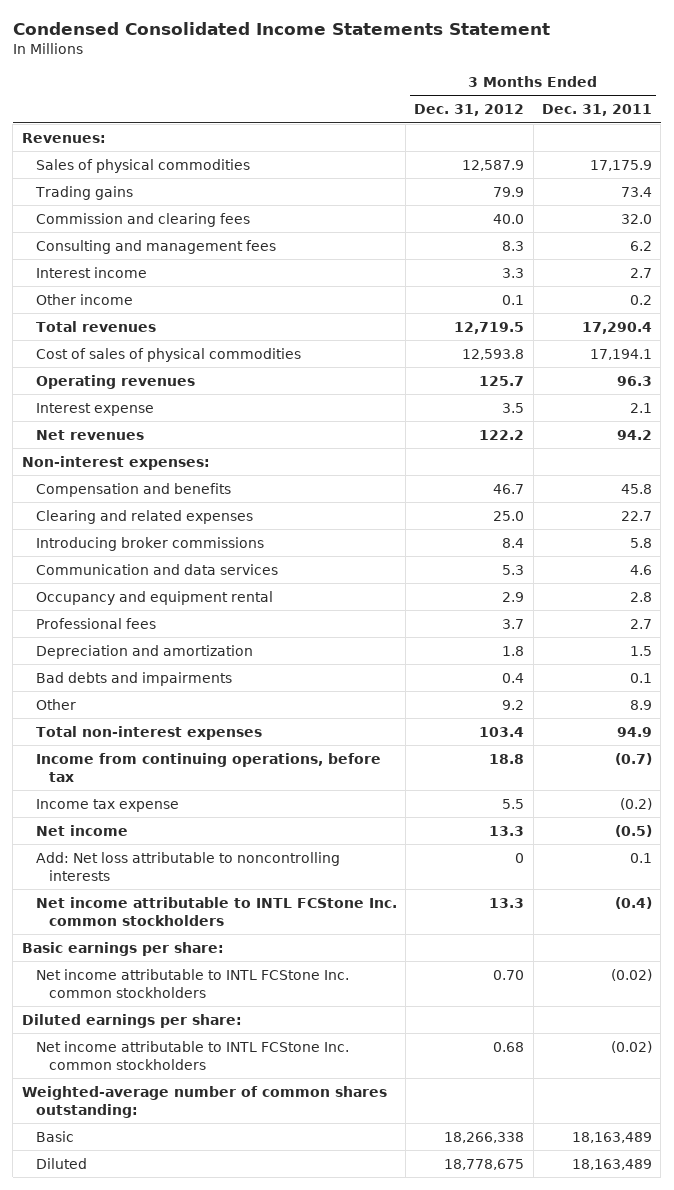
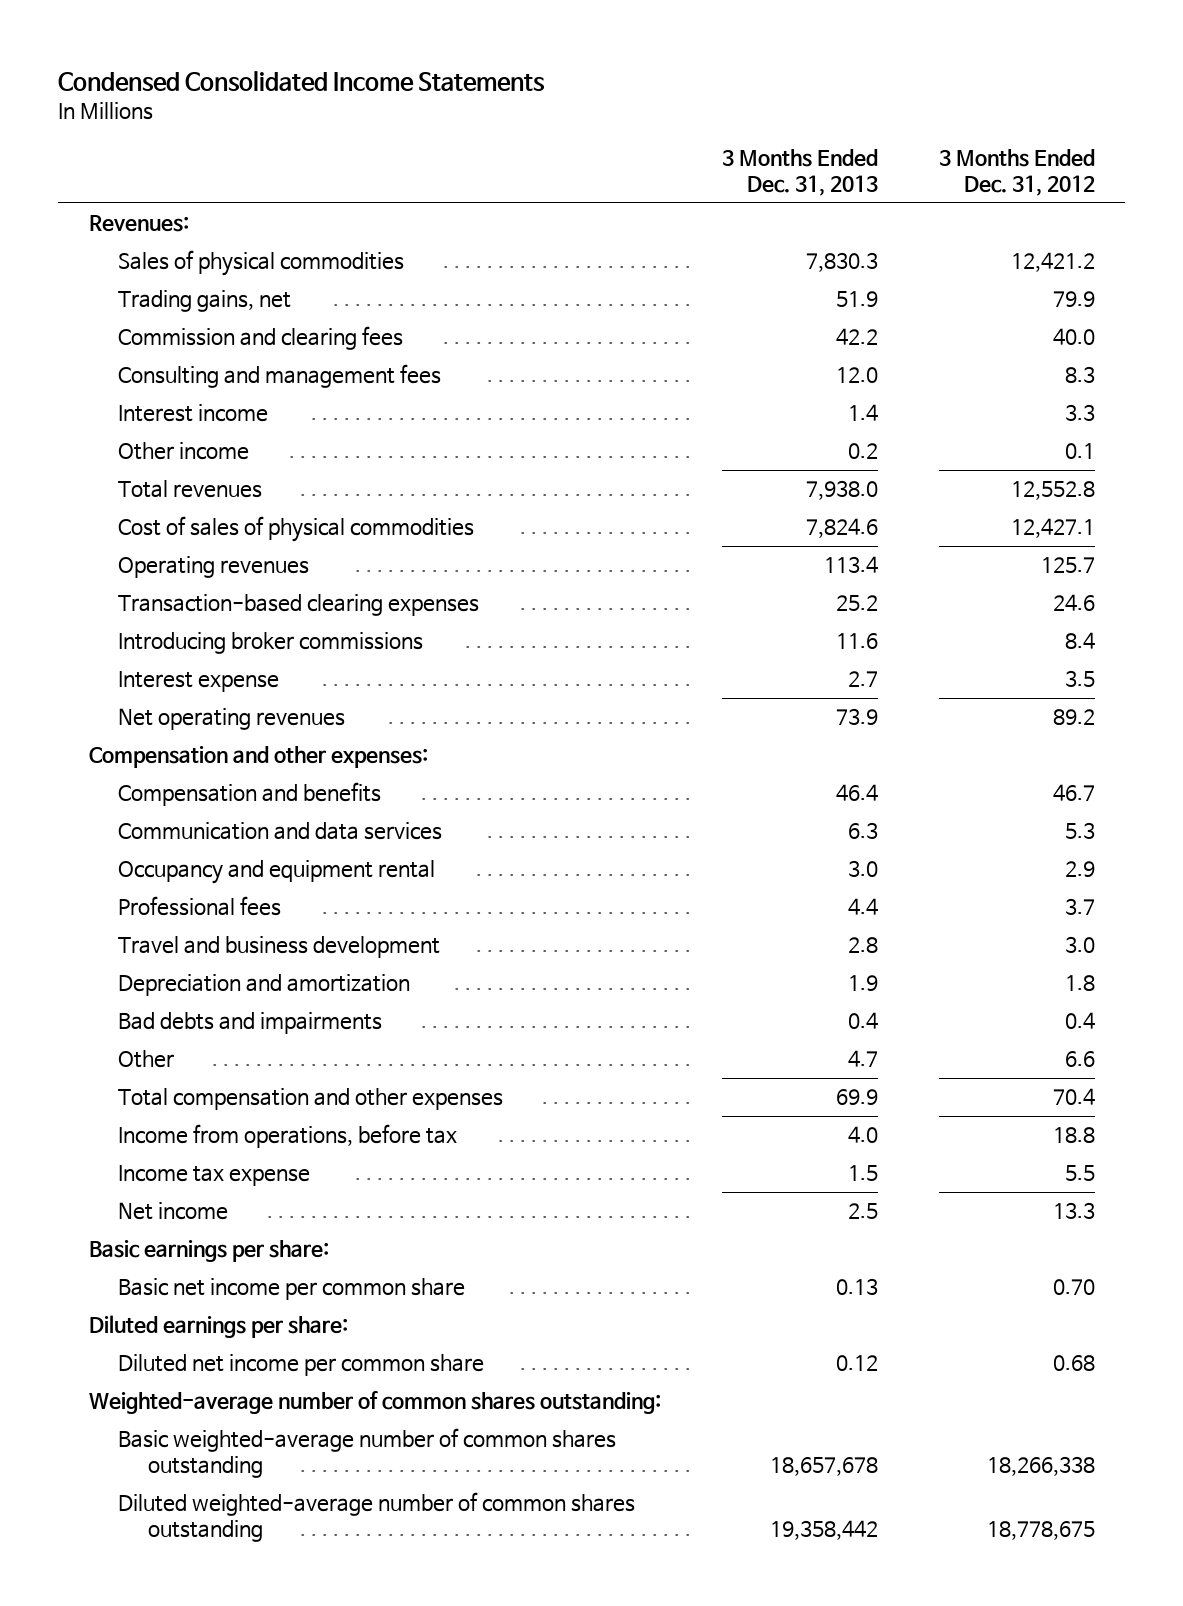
- Condensed Consolidated Income Statements Statement
+ Condensed Consolidated Income Statements
- | 3 Months Ended Dec. 31, 2012 | 3 Months Ended Dec. 31, 2011
+ | 3 Months Ended Dec. 31, 2013 | 3 Months Ended Dec. 31, 2012
- Sales of physical commodities | 12,587.9 | 17,175.9
- Trading gains | 79.9 | 73.4
+ Sales of physical commodities | 7,830.3 | 12,421.2
+ Trading gains, net | 51.9 | 79.9
- Total revenues | 12,719.5 | 17,290.4
- Cost of sales of physical commodities | 12,593.8 | 17,194.1
+ Total revenues | 7,938.0 | 12,552.8
+ Cost of sales of physical commodities | 7,824.6 | 12,427.1
+ Transaction-based clearing expenses | 25.2 | 24.6
moved up: Introducing broker commissions | 11.6 | 8.4
- Net revenues | 122.2 | 94.2
- Non-interest expenses:
+ Net operating revenues | 73.9 | 89.2
+ Compensation and other expenses:
- Clearing and related expenses | 25.0 | 22.7
+ Travel and business development | 2.8 | 3.0
- Other | 9.2 | 8.9
- Total non-interest expenses | 103.4 | 94.9
- Income from continuing operations, before tax | 18.8 | (0.7)
+ Other | 4.7 | 6.6
+ Total compensation and other expenses | 69.9 | 70.4
+ Income from operations, before tax | 4.0 | 18.8
- Add: Net loss attributable to noncontrolling interests | 0 | 0.1
- Net income attributable to INTL FCStone Inc. common stockholders | 13.3 | (0.4)
- Net income attributable to INTL FCStone Inc. common stockholders | 0.70 | (0.02)
+ Basic net income per common share | 0.13 | 0.70
- Net income attributable to INTL FCStone Inc. common stockholders | 0.68 | (0.02)
+ Diluted net income per common share | 0.12 | 0.68
- Basic | 18,266,338 | 18,163,489
- Diluted | 18,778,675 | 18,163,489
+ Basic weighted-average number of common shares outstanding | 18,657,678 | 18,266,338
+ Diluted weighted-average number of common shares outstanding | 19,358,442 | 18,778,675

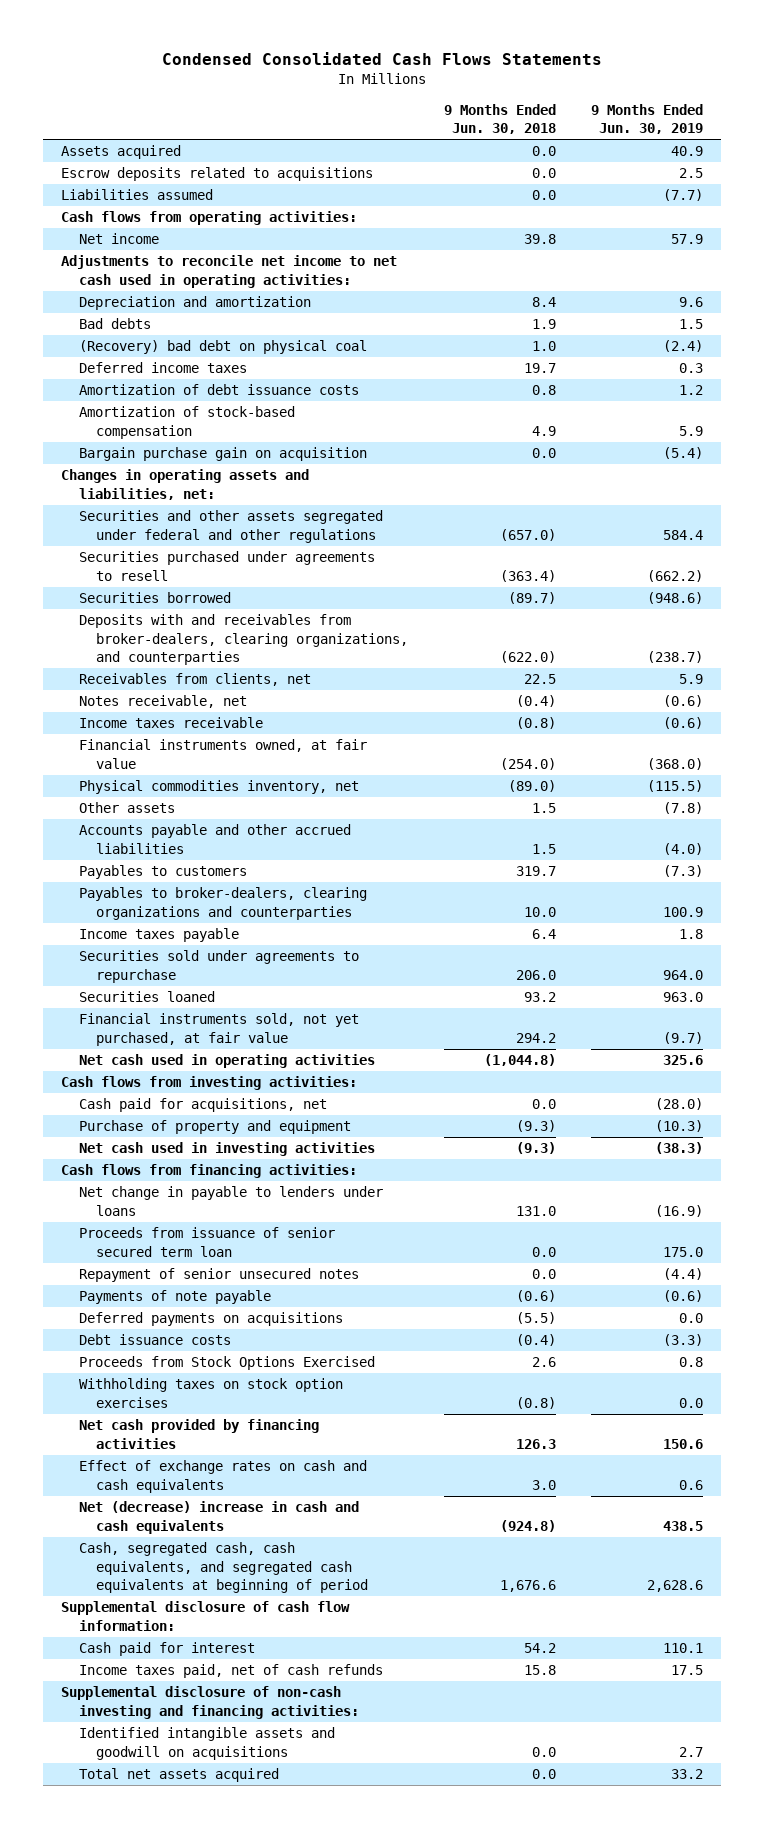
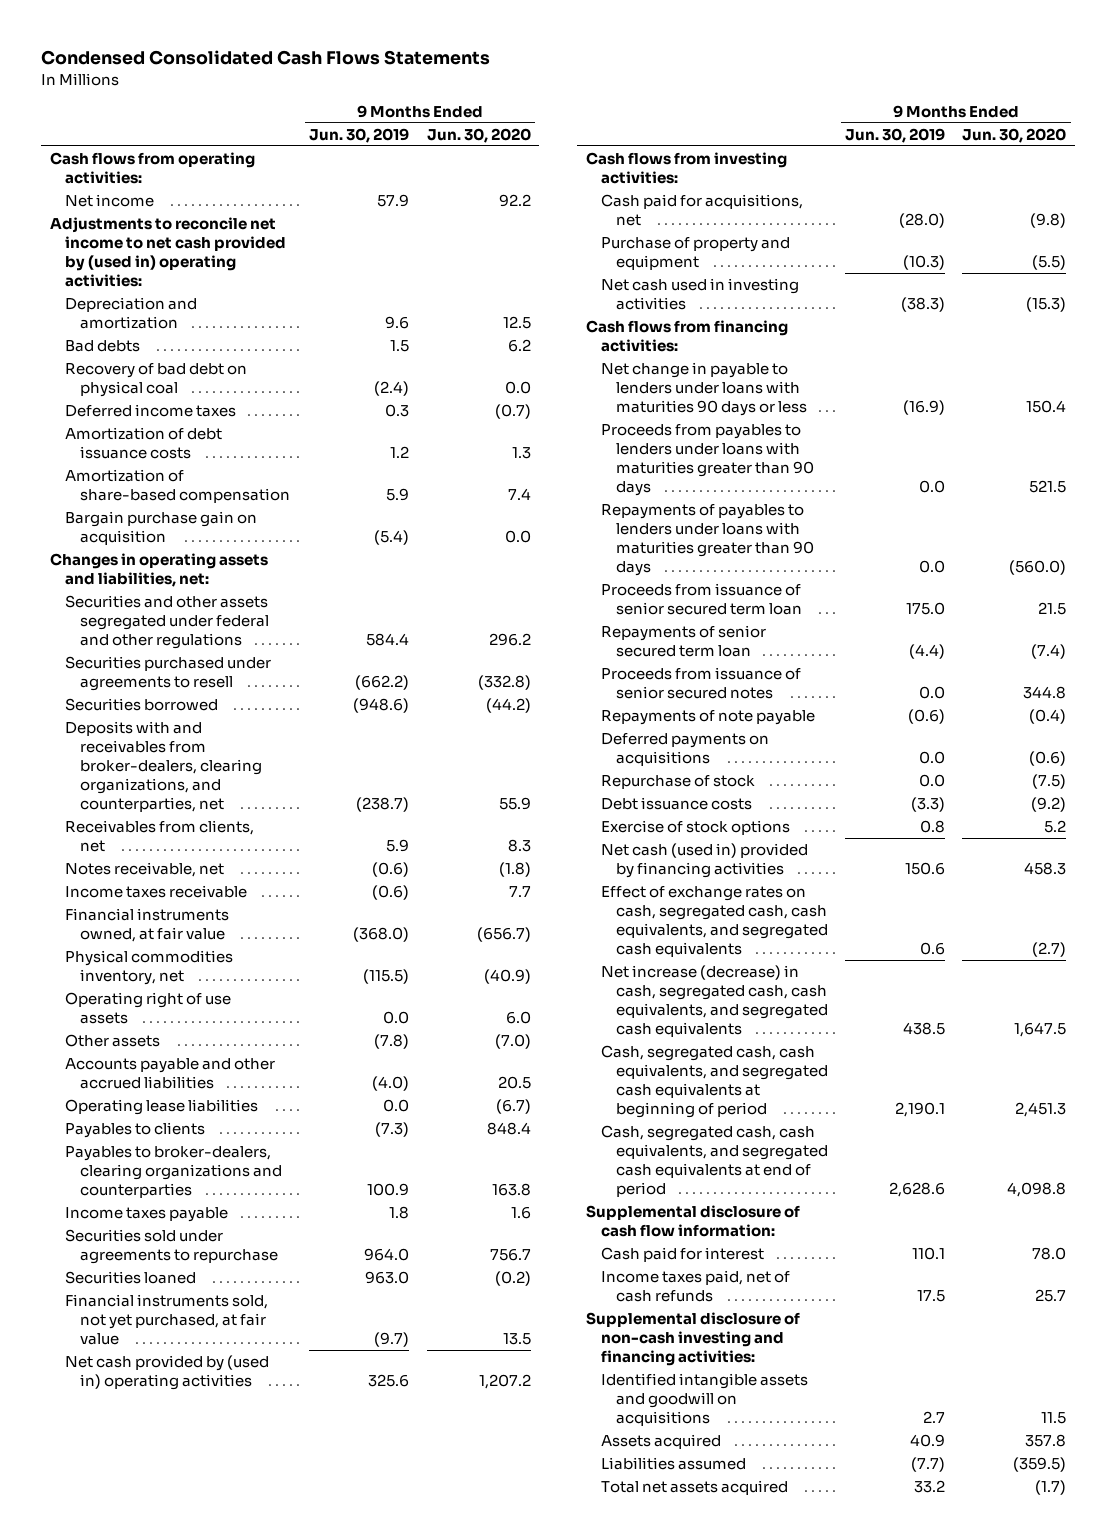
- | 9 Months Ended Jun. 30, 2018 | 9 Months Ended Jun. 30, 2019
+ | 9 Months Ended Jun. 30, 2019 | 9 Months Ended Jun. 30, 2020
- Escrow deposits related to acquisitions | 0.0 | 2.5
- Adjustments to reconcile net income to net cash used in operating activities:
+ Adjustments to reconcile net income to net cash provided by (used in) operating activities:
- (Recovery) bad debt on physical coal | 1.0 | (2.4)
+ Recovery of bad debt on physical coal | (2.4) | 0.0
- Amortization of stock-based compensation | 4.9 | 5.9
+ Amortization of share-based compensation | 5.9 | 7.4
- Deposits with and receivables from broker-dealers, clearing organizations, and counterparties | (622.0) | (238.7)
+ Deposits with and receivables from broker-dealers, clearing organizations, and counterparties, net | (238.7) | 55.9
+ Operating right of use assets | 0.0 | 6.0
- Payables to customers | 319.7 | (7.3)
+ Operating lease liabilities | 0.0 | (6.7)
+ Payables to clients | (7.3) | 848.4
- Net cash used in operating activities | (1,044.8) | 325.6
+ Net cash provided by (used in) operating activities | 325.6 | 1,207.2
- Net change in payable to lenders under loans | 131.0 | (16.9)
+ Net change in payable to lenders under loans with maturities 90 days or less | (16.9) | 150.4
+ Proceeds from payables to lenders under loans with maturities greater than 90 days | 0.0 | 521.5
+ Repayments of payables to lenders under loans with maturities greater than 90 days | 0.0 | (560.0)
- Repayment of senior unsecured notes | 0.0 | (4.4)
- Payments of note payable | (0.6) | (0.6)
+ Repayments of senior secured term loan | (4.4) | (7.4)
+ Proceeds from issuance of senior secured notes | 0.0 | 344.8
+ Repayments of note payable | (0.6) | (0.4)
+ Repurchase of stock | 0.0 | (7.5)
- Proceeds from Stock Options Exercised | 2.6 | 0.8
- Withholding taxes on stock option exercises | (0.8) | 0.0
- Net cash provided by financing activities | 126.3 | 150.6
- Effect of exchange rates on cash and cash equivalents | 3.0 | 0.6
- Net (decrease) increase in cash and cash equivalents | (924.8) | 438.5
- Cash, segregated cash, cash equivalents, and segregated cash equivalents at beginning of period | 1,676.6 | 2,628.6
+ Exercise of stock options | 0.8 | 5.2
+ Net cash (used in) provided by financing activities | 150.6 | 458.3
+ Effect of exchange rates on cash, segregated cash, cash equivalents, and segregated cash equivalents | 0.6 | (2.7)
+ Net increase (decrease) in cash, segregated cash, cash equivalents, and segregated cash equivalents | 438.5 | 1,647.5
+ Cash, segregated cash, cash equivalents, and segregated cash equivalents at beginning of period | 2,190.1 | 2,451.3
+ Cash, segregated cash, cash equivalents, and segregated cash equivalents at end of period | 2,628.6 | 4,098.8
moved down: Assets acquired | 40.9 | 357.8
moved down: Liabilities assumed | (7.7) | (359.5)

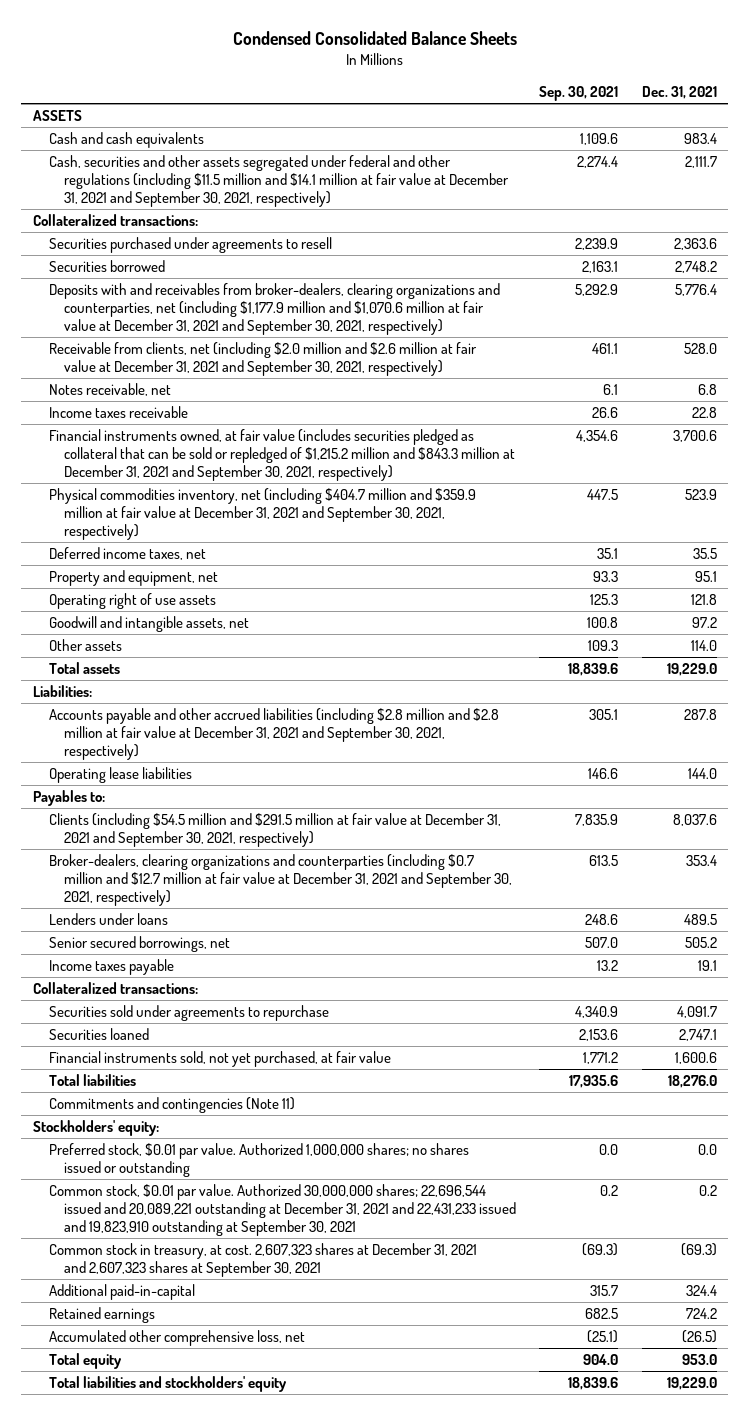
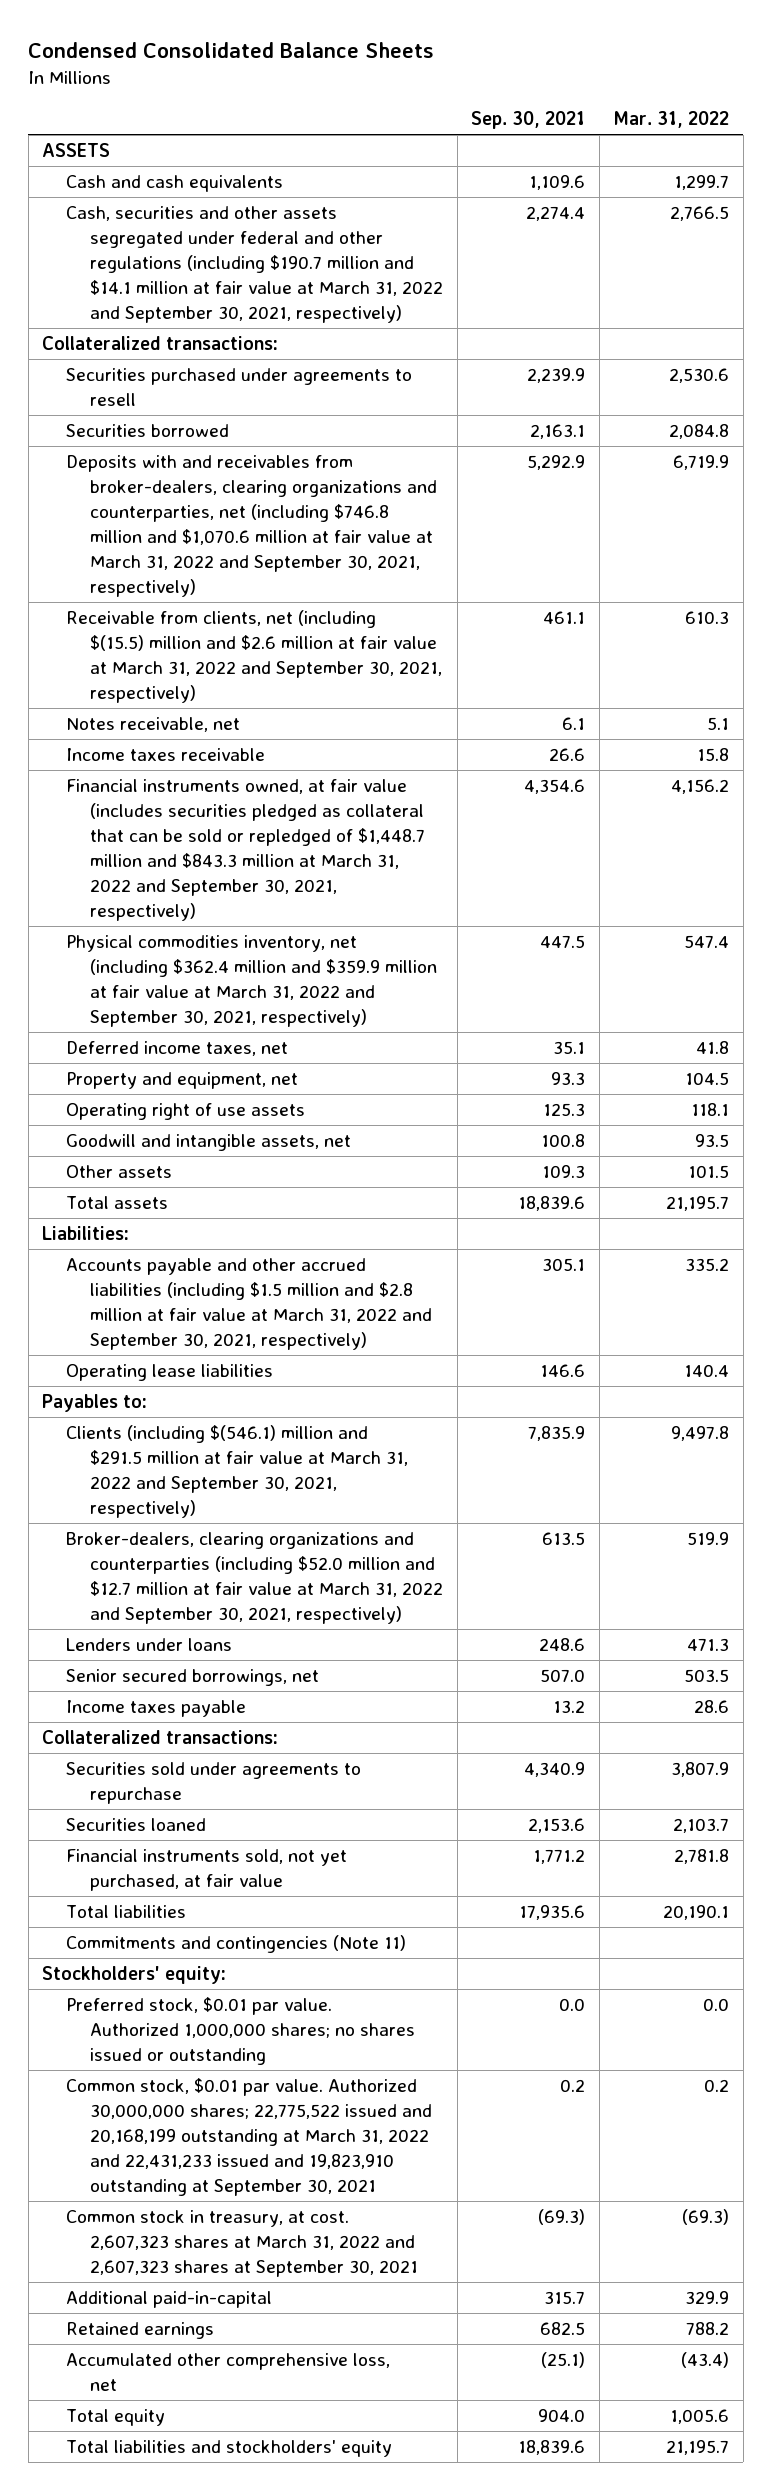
- | Sep. 30, 2021 | Dec. 31, 2021
+ | Sep. 30, 2021 | Mar. 31, 2022
- Cash, securities and other assets segregated under federal and other regulations (including $11.5 million and $14.1 million at fair value at December 31, 2021 and September 30, 2021, respectively) | 2,274.4 | 2,111.7
+ Cash, securities and other assets segregated under federal and other regulations (including $190.7 million and $14.1 million at fair value at March 31, 2022 and September 30, 2021, respectively) | 2,274.4 | 2,766.5
- Deposits with and receivables from broker-dealers, clearing organizations and counterparties, net (including $1,177.9 million and $1,070.6 million at fair value at December 31, 2021 and September 30, 2021, respectively) | 5,292.9 | 5,776.4
- Receivable from clients, net (including $2.0 million and $2.6 million at fair value at December 31, 2021 and September 30, 2021, respectively) | 461.1 | 528.0
+ Deposits with and receivables from broker-dealers, clearing organizations and counterparties, net (including $746.8 million and $1,070.6 million at fair value at March 31, 2022 and September 30, 2021, respectively) | 5,292.9 | 6,719.9
+ Receivable from clients, net (including $(15.5) million and $2.6 million at fair value at March 31, 2022 and September 30, 2021, respectively) | 461.1 | 610.3
- Financial instruments owned, at fair value (includes securities pledged as collateral that can be sold or repledged of $1,215.2 million and $843.3 million at December 31, 2021 and September 30, 2021, respectively) | 4,354.6 | 3,700.6
- Physical commodities inventory, net (including $404.7 million and $359.9 million at fair value at December 31, 2021 and September 30, 2021, respectively) | 447.5 | 523.9
+ Financial instruments owned, at fair value (includes securities pledged as collateral that can be sold or repledged of $1,448.7 million and $843.3 million at March 31, 2022 and September 30, 2021, respectively) | 4,354.6 | 4,156.2
+ Physical commodities inventory, net (including $362.4 million and $359.9 million at fair value at March 31, 2022 and September 30, 2021, respectively) | 447.5 | 547.4
- Accounts payable and other accrued liabilities (including $2.8 million and $2.8 million at fair value at December 31, 2021 and September 30, 2021, respectively) | 305.1 | 287.8
+ Accounts payable and other accrued liabilities (including $1.5 million and $2.8 million at fair value at March 31, 2022 and September 30, 2021, respectively) | 305.1 | 335.2
- Clients (including $54.5 million and $291.5 million at fair value at December 31, 2021 and September 30, 2021, respectively) | 7,835.9 | 8,037.6
- Broker-dealers, clearing organizations and counterparties (including $0.7 million and $12.7 million at fair value at December 31, 2021 and September 30, 2021, respectively) | 613.5 | 353.4
+ Clients (including $(546.1) million and $291.5 million at fair value at March 31, 2022 and September 30, 2021, respectively) | 7,835.9 | 9,497.8
+ Broker-dealers, clearing organizations and counterparties (including $52.0 million and $12.7 million at fair value at March 31, 2022 and September 30, 2021, respectively) | 613.5 | 519.9
- Common stock, $0.01 par value. Authorized 30,000,000 shares; 22,696,544 issued and 20,089,221 outstanding at December 31, 2021 and 22,431,233 issued and 19,823,910 outstanding at September 30, 2021 | 0.2 | 0.2
- Common stock in treasury, at cost. 2,607,323 shares at December 31, 2021 and 2,607,323 shares at September 30, 2021 | (69.3) | (69.3)
+ Common stock, $0.01 par value. Authorized 30,000,000 shares; 22,775,522 issued and 20,168,199 outstanding at March 31, 2022 and 22,431,233 issued and 19,823,910 outstanding at September 30, 2021 | 0.2 | 0.2
+ Common stock in treasury, at cost. 2,607,323 shares at March 31, 2022 and 2,607,323 shares at September 30, 2021 | (69.3) | (69.3)

